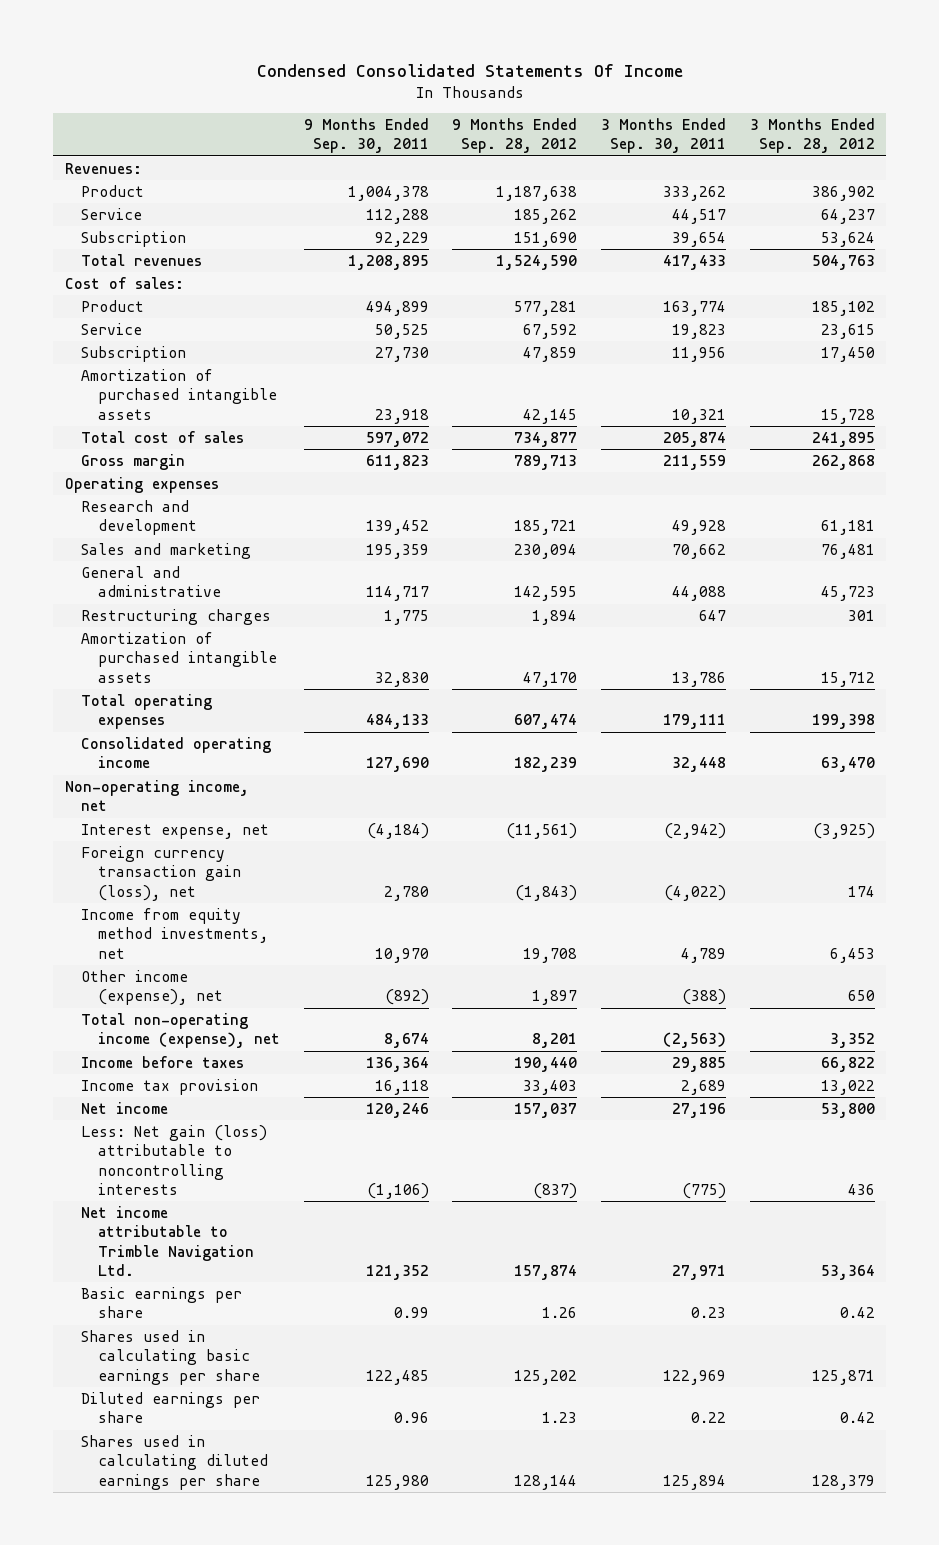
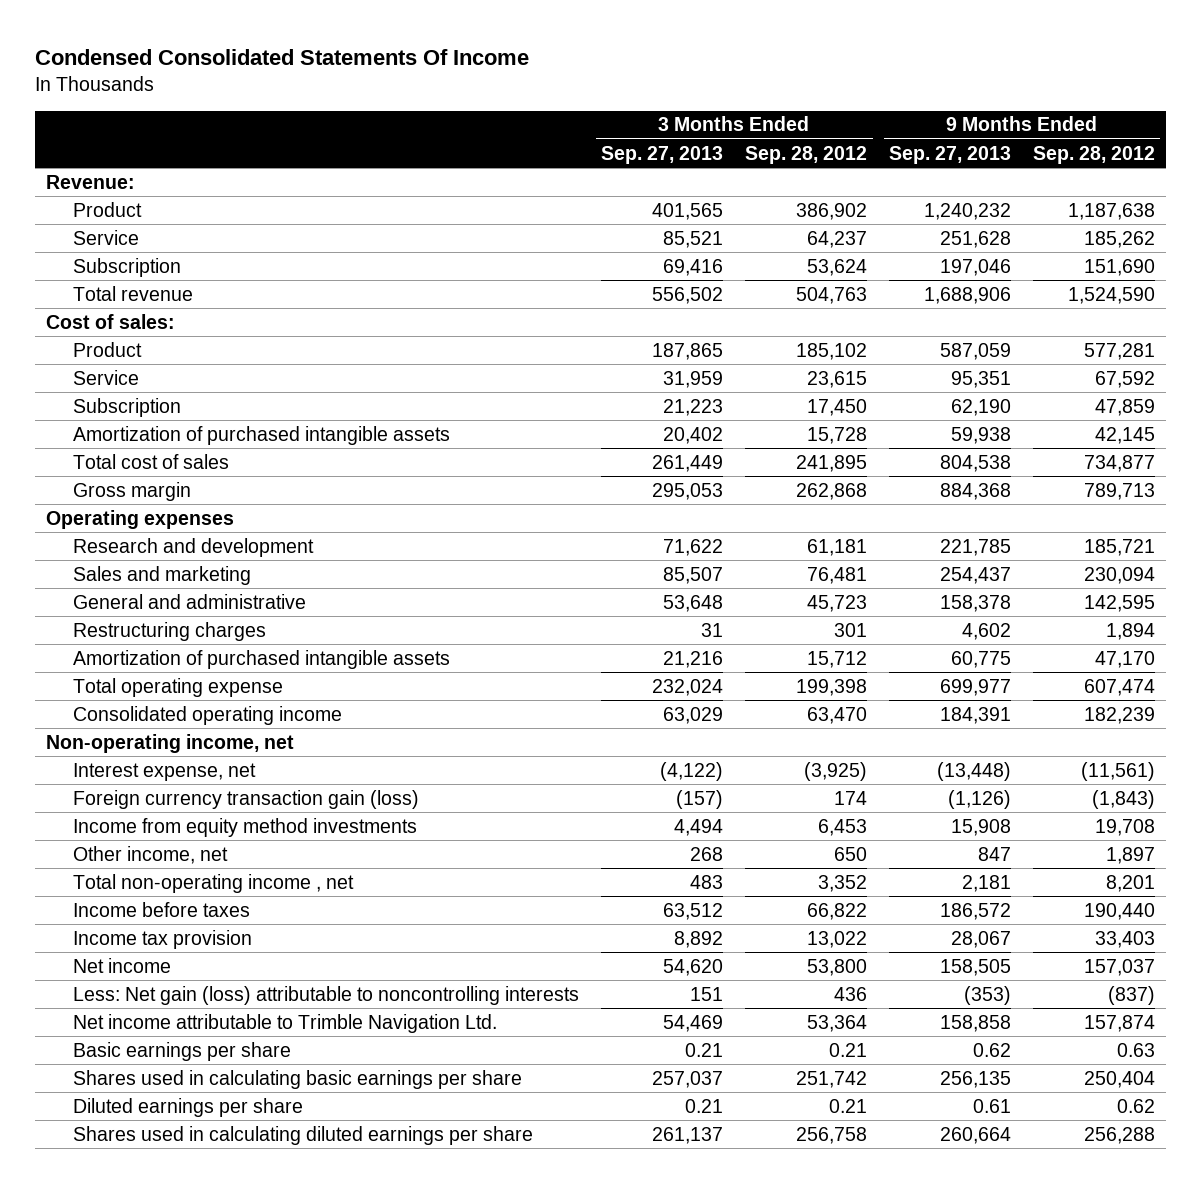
- | 9 Months Ended Sep. 30, 2011 | 9 Months Ended Sep. 28, 2012 | 3 Months Ended Sep. 30, 2011 | 3 Months Ended Sep. 28, 2012
+ | 3 Months Ended Sep. 27, 2013 | 3 Months Ended Sep. 28, 2012 | 9 Months Ended Sep. 27, 2013 | 9 Months Ended Sep. 28, 2012
- Revenues:
+ Revenue:
- Total revenues | 1,208,895 | 1,524,590 | 417,433 | 504,763
+ Total revenue | 556,502 | 504,763 | 1,688,906 | 1,524,590
- Total operating expenses | 484,133 | 607,474 | 179,111 | 199,398
+ Total operating expense | 232,024 | 199,398 | 699,977 | 607,474
- Foreign currency transaction gain (loss), net | 2,780 | (1,843) | (4,022) | 174
- Income from equity method investments, net | 10,970 | 19,708 | 4,789 | 6,453
- Other income (expense), net | (892) | 1,897 | (388) | 650
- Total non-operating income (expense), net | 8,674 | 8,201 | (2,563) | 3,352
+ Foreign currency transaction gain (loss) | (157) | 174 | (1,126) | (1,843)
+ Income from equity method investments | 4,494 | 6,453 | 15,908 | 19,708
+ Other income, net | 268 | 650 | 847 | 1,897
+ Total non-operating income , net | 483 | 3,352 | 2,181 | 8,201
- Basic earnings per share | 0.99 | 1.26 | 0.23 | 0.42
- Shares used in calculating basic earnings per share | 122,485 | 125,202 | 122,969 | 125,871
- Diluted earnings per share | 0.96 | 1.23 | 0.22 | 0.42
- Shares used in calculating diluted earnings per share | 125,980 | 128,144 | 125,894 | 128,379
+ Basic earnings per share | 0.21 | 0.21 | 0.62 | 0.63
+ Shares used in calculating basic earnings per share | 257,037 | 251,742 | 256,135 | 250,404
+ Diluted earnings per share | 0.21 | 0.21 | 0.61 | 0.62
+ Shares used in calculating diluted earnings per share | 261,137 | 256,758 | 260,664 | 256,288

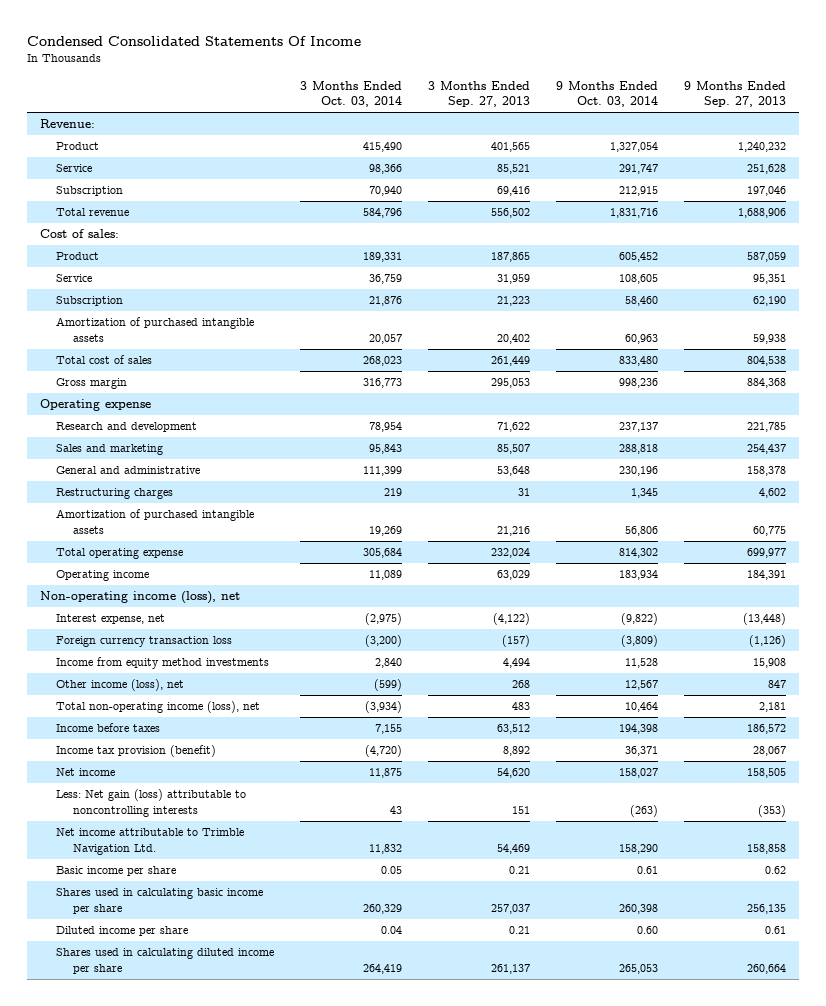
- | 3 Months Ended Sep. 27, 2013 | 3 Months Ended Sep. 28, 2012 | 9 Months Ended Sep. 27, 2013 | 9 Months Ended Sep. 28, 2012
+ | 3 Months Ended Oct. 03, 2014 | 3 Months Ended Sep. 27, 2013 | 9 Months Ended Oct. 03, 2014 | 9 Months Ended Sep. 27, 2013
- Operating expenses
+ Operating expense
- Consolidated operating income | 63,029 | 63,470 | 184,391 | 182,239
- Non-operating income, net
+ Operating income | 11,089 | 63,029 | 183,934 | 184,391
+ Non-operating income (loss), net
- Foreign currency transaction gain (loss) | (157) | 174 | (1,126) | (1,843)
+ Foreign currency transaction loss | (3,200) | (157) | (3,809) | (1,126)
- Other income, net | 268 | 650 | 847 | 1,897
- Total non-operating income , net | 483 | 3,352 | 2,181 | 8,201
+ Other income (loss), net | (599) | 268 | 12,567 | 847
+ Total non-operating income (loss), net | (3,934) | 483 | 10,464 | 2,181
- Income tax provision | 8,892 | 13,022 | 28,067 | 33,403
+ Income tax provision (benefit) | (4,720) | 8,892 | 36,371 | 28,067
- Basic earnings per share | 0.21 | 0.21 | 0.62 | 0.63
- Shares used in calculating basic earnings per share | 257,037 | 251,742 | 256,135 | 250,404
- Diluted earnings per share | 0.21 | 0.21 | 0.61 | 0.62
- Shares used in calculating diluted earnings per share | 261,137 | 256,758 | 260,664 | 256,288
+ Basic income per share | 0.05 | 0.21 | 0.61 | 0.62
+ Shares used in calculating basic income per share | 260,329 | 257,037 | 260,398 | 256,135
+ Diluted income per share | 0.04 | 0.21 | 0.60 | 0.61
+ Shares used in calculating diluted income per share | 264,419 | 261,137 | 265,053 | 260,664

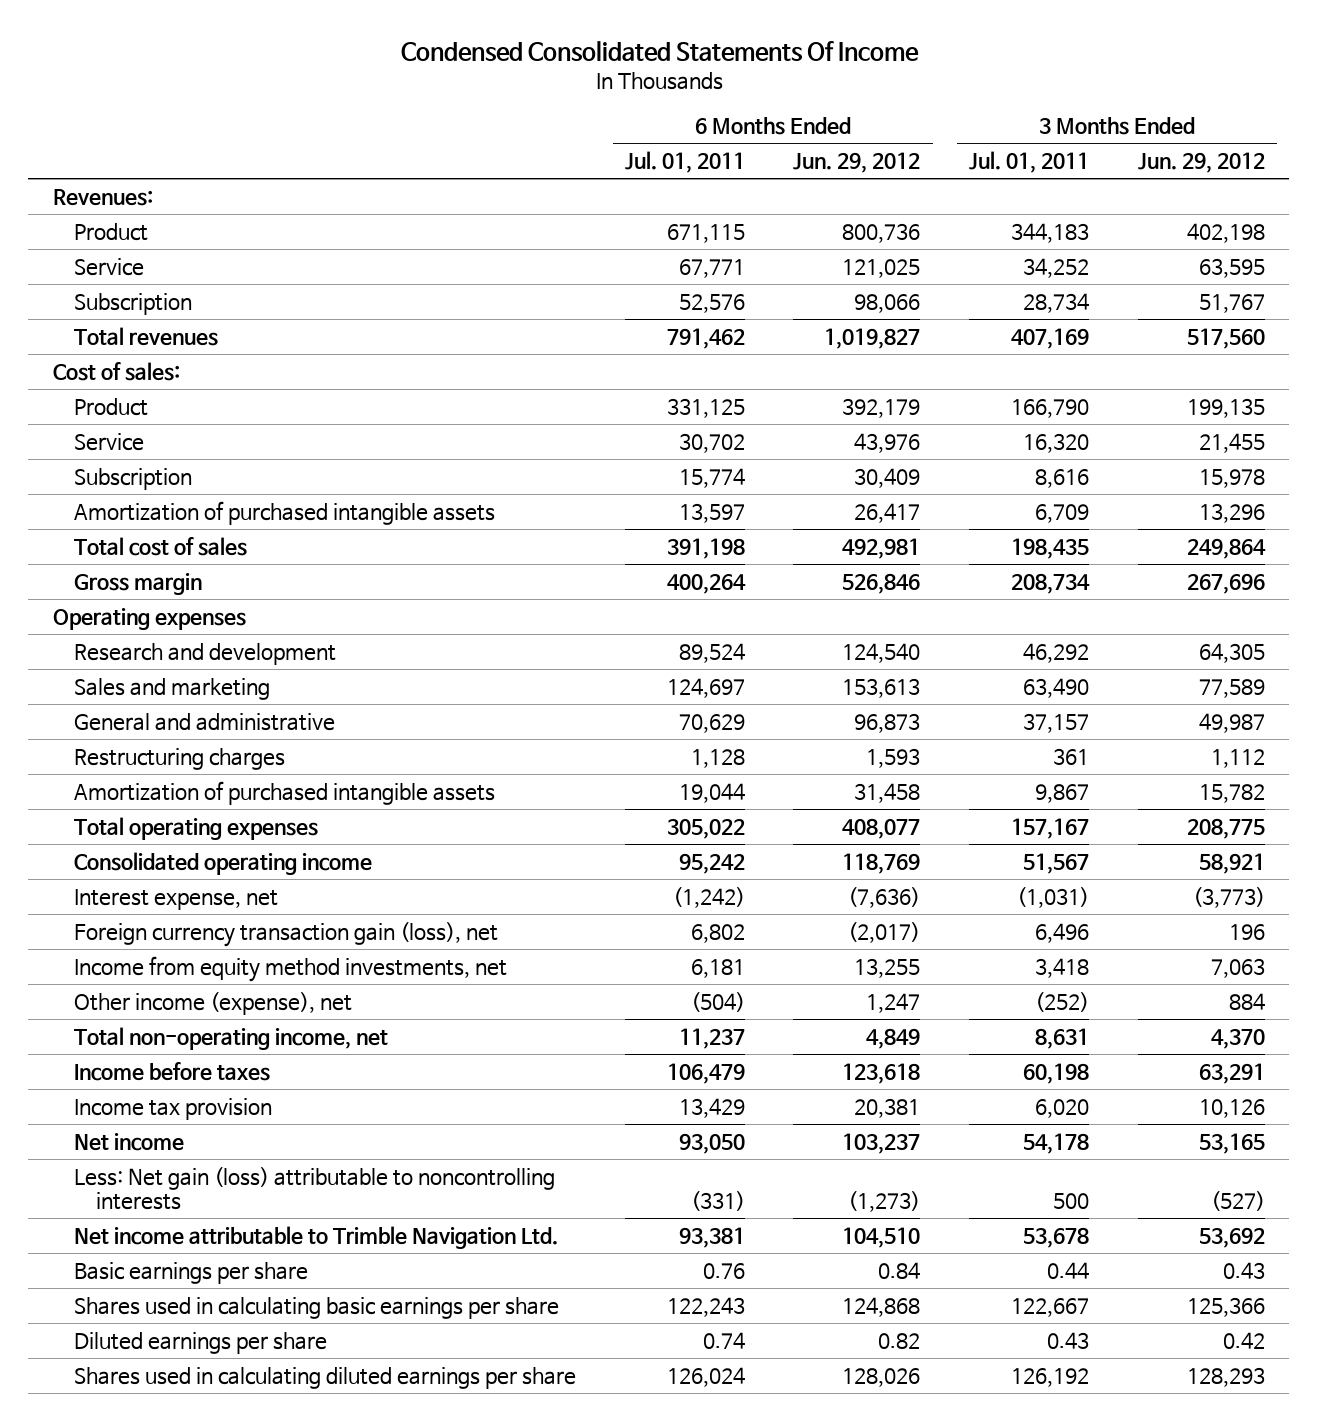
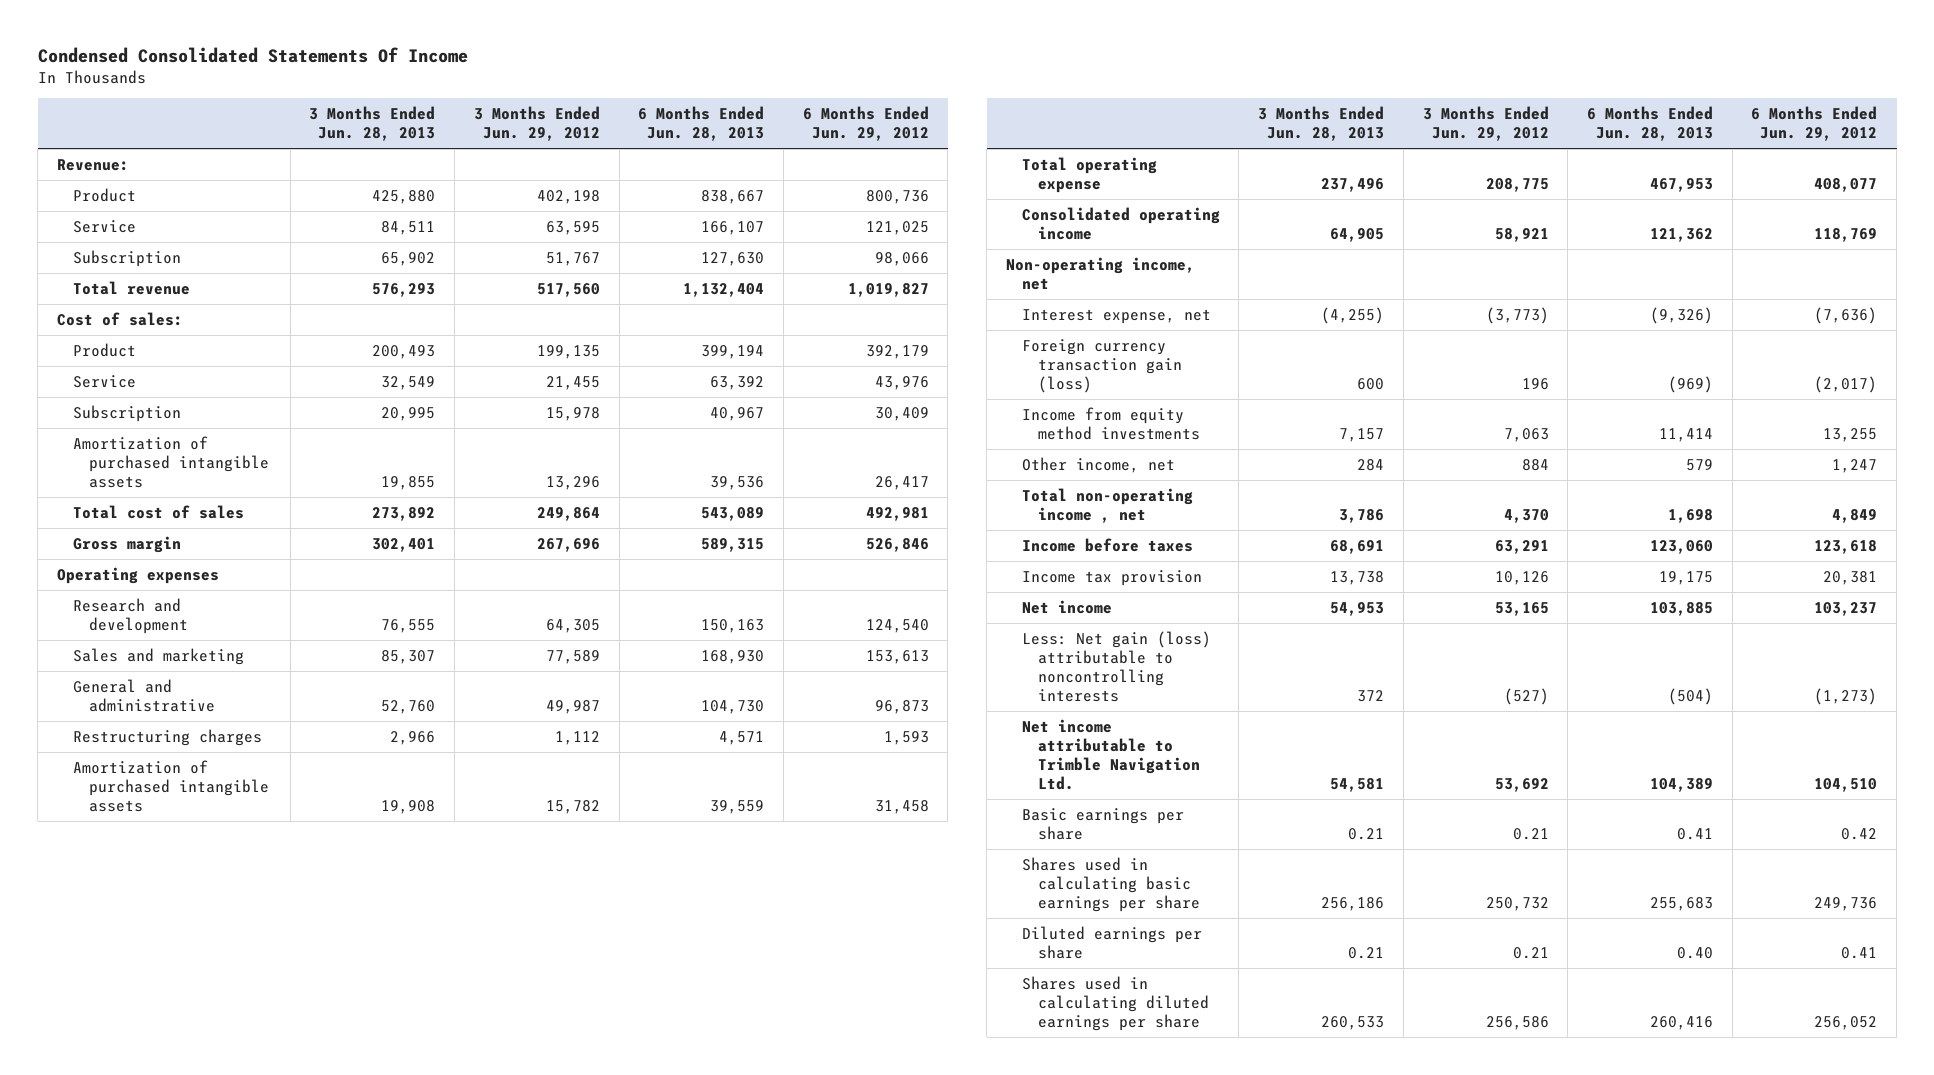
- | 6 Months Ended Jul. 01, 2011 | 6 Months Ended Jun. 29, 2012 | 3 Months Ended Jul. 01, 2011 | 3 Months Ended Jun. 29, 2012
+ | 3 Months Ended Jun. 28, 2013 | 3 Months Ended Jun. 29, 2012 | 6 Months Ended Jun. 28, 2013 | 6 Months Ended Jun. 29, 2012
- Revenues:
+ Revenue:
- Total revenues | 791,462 | 1,019,827 | 407,169 | 517,560
+ Total revenue | 576,293 | 517,560 | 1,132,404 | 1,019,827
- Total operating expenses | 305,022 | 408,077 | 157,167 | 208,775
+ Total operating expense | 237,496 | 208,775 | 467,953 | 408,077
+ Non-operating income, net
- Foreign currency transaction gain (loss), net | 6,802 | (2,017) | 6,496 | 196
- Income from equity method investments, net | 6,181 | 13,255 | 3,418 | 7,063
- Other income (expense), net | (504) | 1,247 | (252) | 884
- Total non-operating income, net | 11,237 | 4,849 | 8,631 | 4,370
+ Foreign currency transaction gain (loss) | 600 | 196 | (969) | (2,017)
+ Income from equity method investments | 7,157 | 7,063 | 11,414 | 13,255
+ Other income, net | 284 | 884 | 579 | 1,247
+ Total non-operating income , net | 3,786 | 4,370 | 1,698 | 4,849
- Basic earnings per share | 0.76 | 0.84 | 0.44 | 0.43
- Shares used in calculating basic earnings per share | 122,243 | 124,868 | 122,667 | 125,366
- Diluted earnings per share | 0.74 | 0.82 | 0.43 | 0.42
- Shares used in calculating diluted earnings per share | 126,024 | 128,026 | 126,192 | 128,293
+ Basic earnings per share | 0.21 | 0.21 | 0.41 | 0.42
+ Shares used in calculating basic earnings per share | 256,186 | 250,732 | 255,683 | 249,736
+ Diluted earnings per share | 0.21 | 0.21 | 0.40 | 0.41
+ Shares used in calculating diluted earnings per share | 260,533 | 256,586 | 260,416 | 256,052

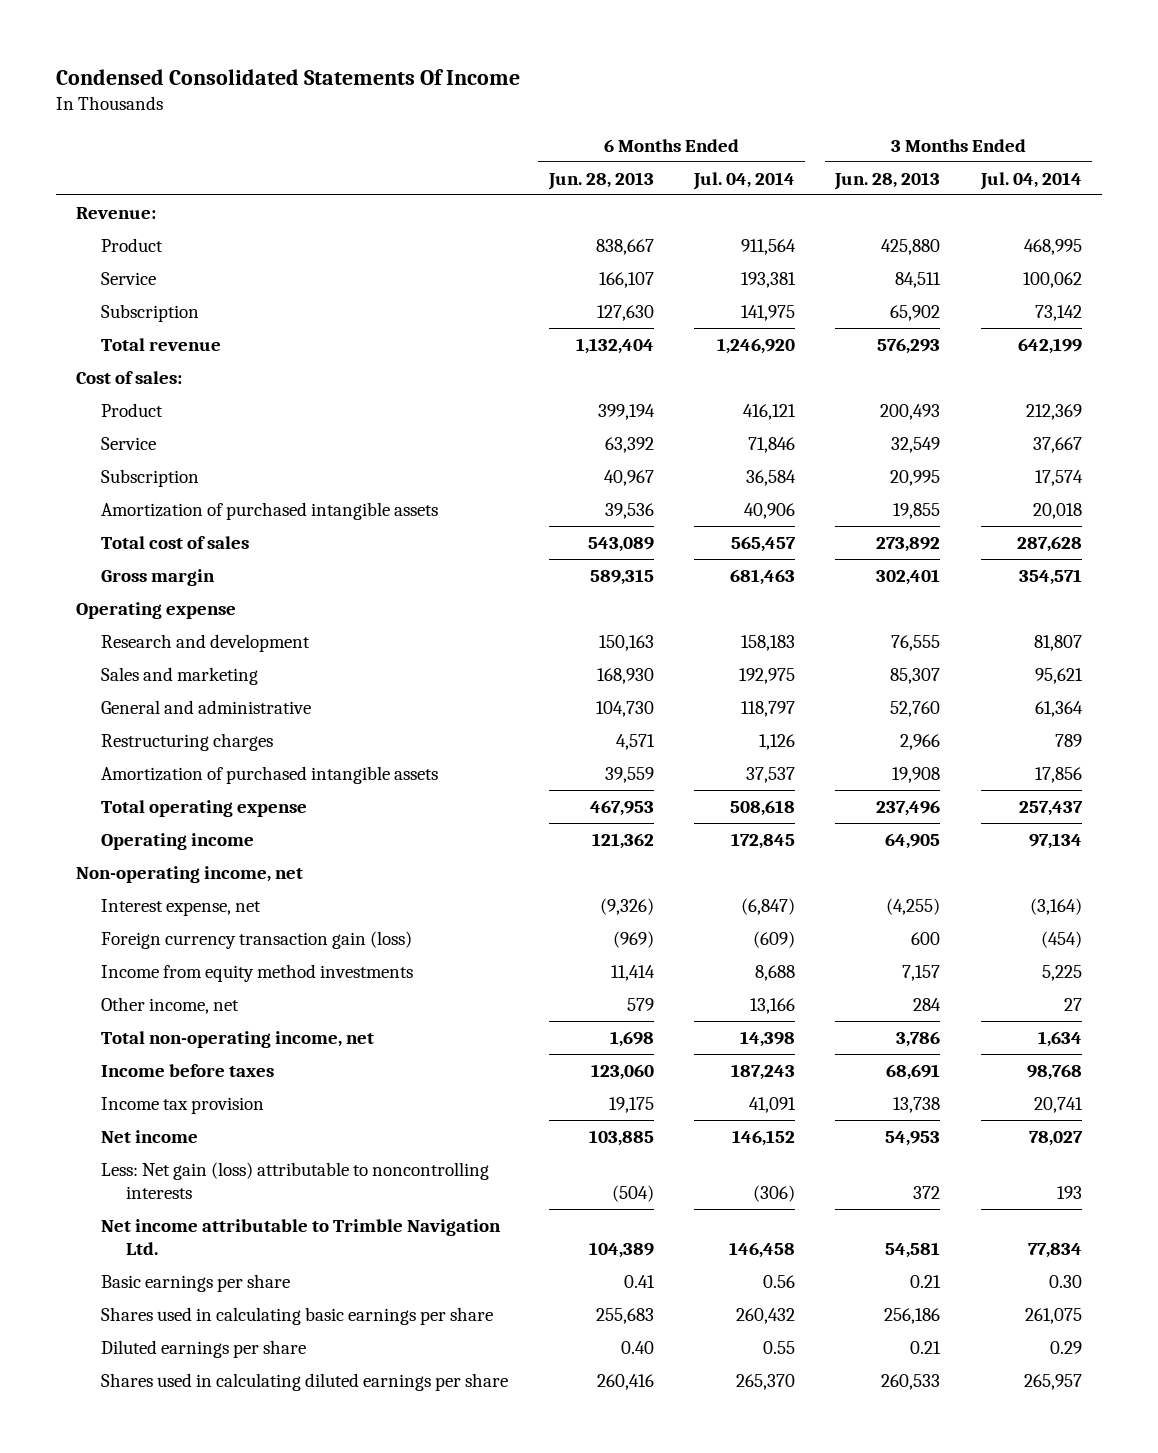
- | 3 Months Ended Jun. 28, 2013 | 3 Months Ended Jun. 29, 2012 | 6 Months Ended Jun. 28, 2013 | 6 Months Ended Jun. 29, 2012
+ | 6 Months Ended Jun. 28, 2013 | 6 Months Ended Jul. 04, 2014 | 3 Months Ended Jun. 28, 2013 | 3 Months Ended Jul. 04, 2014
- Operating expenses
+ Operating expense
- Consolidated operating income | 64,905 | 58,921 | 121,362 | 118,769
+ Operating income | 121,362 | 172,845 | 64,905 | 97,134
- Total non-operating income , net | 3,786 | 4,370 | 1,698 | 4,849
+ Total non-operating income, net | 1,698 | 14,398 | 3,786 | 1,634

